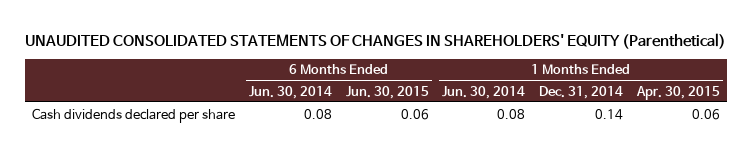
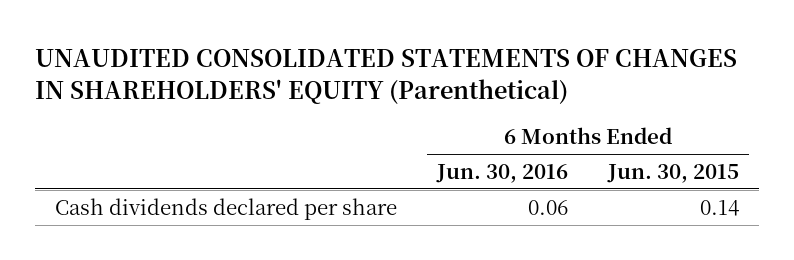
- | 6 Months Ended Jun. 30, 2014 | 6 Months Ended Jun. 30, 2015 | 1 Months Ended Jun. 30, 2014 | 1 Months Ended Dec. 31, 2014 | 1 Months Ended Apr. 30, 2015
+ | 6 Months Ended Jun. 30, 2016 | 6 Months Ended Jun. 30, 2015
- Cash dividends declared per share | 0.08 | 0.06 | 0.08 | 0.14 | 0.06
+ Cash dividends declared per share | 0.06 | 0.14

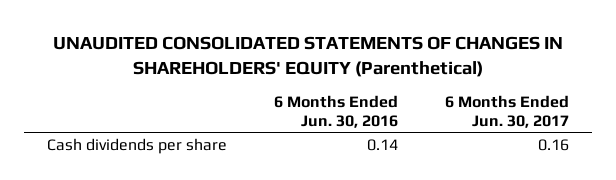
- | 6 Months Ended Jun. 30, 2016 | 6 Months Ended Jun. 30, 2015
+ | 6 Months Ended Jun. 30, 2016 | 6 Months Ended Jun. 30, 2017
- Cash dividends declared per share | 0.06 | 0.14
+ Cash dividends per share | 0.14 | 0.16

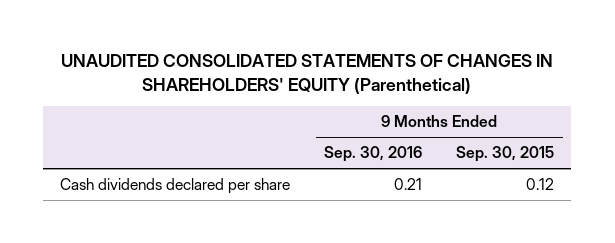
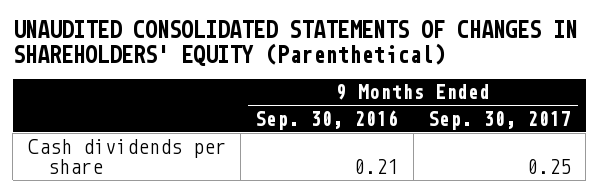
- | 9 Months Ended Sep. 30, 2016 | 9 Months Ended Sep. 30, 2015
+ | 9 Months Ended Sep. 30, 2016 | 9 Months Ended Sep. 30, 2017
- Cash dividends declared per share | 0.21 | 0.12
+ Cash dividends per share | 0.21 | 0.25

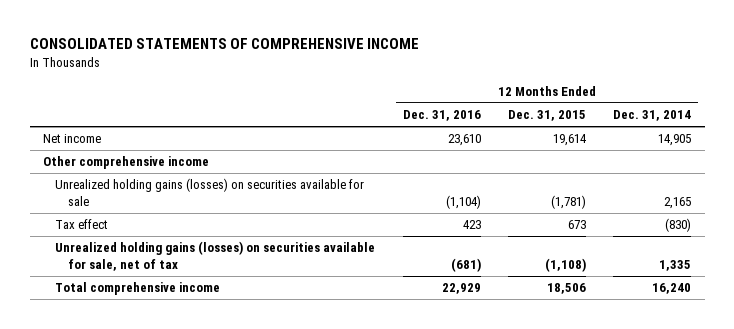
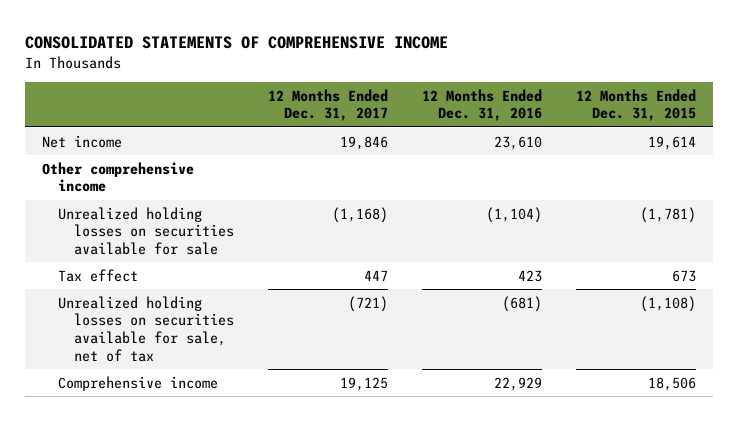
- | 12 Months Ended Dec. 31, 2016 | 12 Months Ended Dec. 31, 2015 | 12 Months Ended Dec. 31, 2014
+ | 12 Months Ended Dec. 31, 2017 | 12 Months Ended Dec. 31, 2016 | 12 Months Ended Dec. 31, 2015
- Unrealized holding gains (losses) on securities available for sale | (1,104) | (1,781) | 2,165
+ Unrealized holding losses on securities available for sale | (1,168) | (1,104) | (1,781)
- Unrealized holding gains (losses) on securities available for sale, net of tax | (681) | (1,108) | 1,335
- Total comprehensive income | 22,929 | 18,506 | 16,240
+ Unrealized holding losses on securities available for sale, net of tax | (721) | (681) | (1,108)
+ Comprehensive income | 19,125 | 22,929 | 18,506

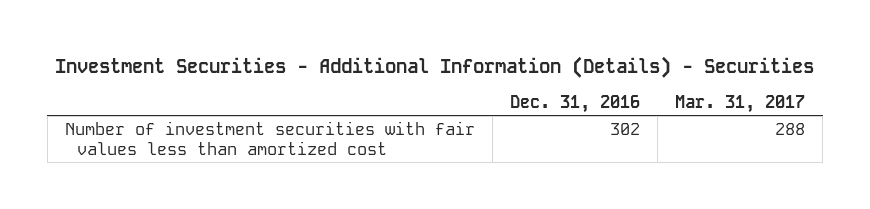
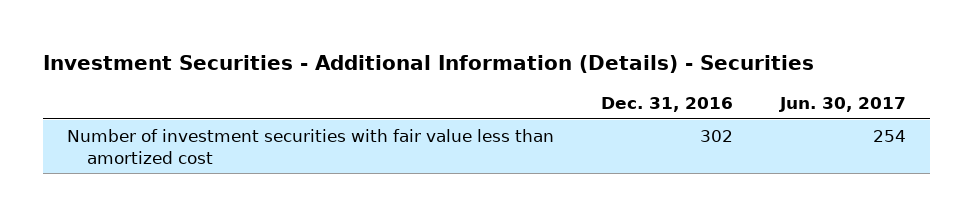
- | Dec. 31, 2016 | Mar. 31, 2017
+ | Dec. 31, 2016 | Jun. 30, 2017
- Number of investment securities with fair values less than amortized cost | 302 | 288
+ Number of investment securities with fair value less than amortized cost | 302 | 254

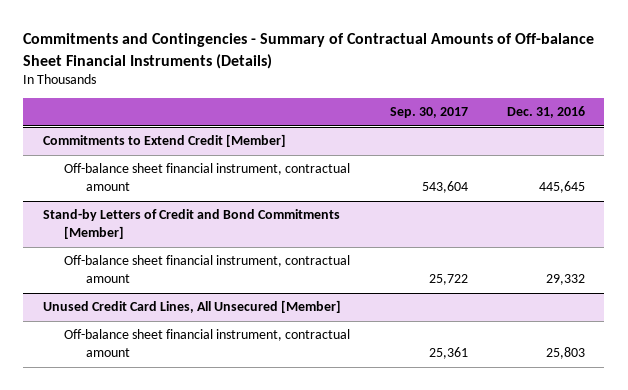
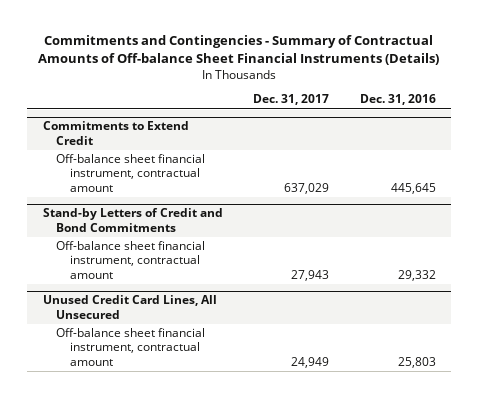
- | Sep. 30, 2017 | Dec. 31, 2016
+ | Dec. 31, 2017 | Dec. 31, 2016
- Commitments to Extend Credit [Member]
+ Commitments to Extend Credit
- Stand-by Letters of Credit and Bond Commitments [Member]
+ Stand-by Letters of Credit and Bond Commitments
- Unused Credit Card Lines, All Unsecured [Member]
+ Unused Credit Card Lines, All Unsecured

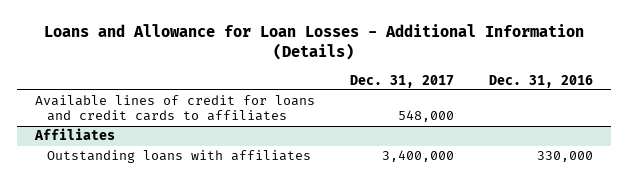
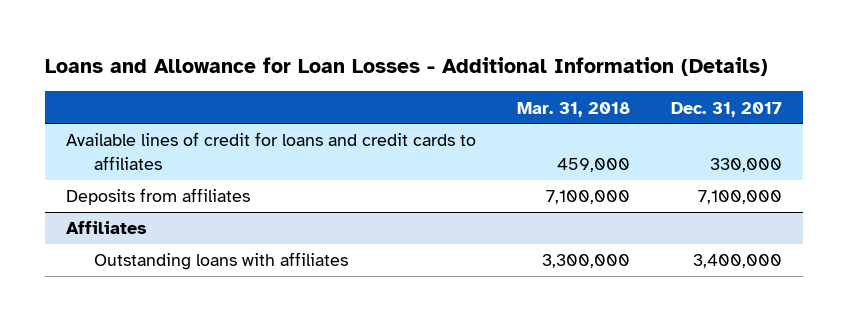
- | Dec. 31, 2017 | Dec. 31, 2016
+ | Mar. 31, 2018 | Dec. 31, 2017
- Available lines of credit for loans and credit cards to affiliates | 548,000 |
+ Available lines of credit for loans and credit cards to affiliates | 459,000 | 330,000
+ Deposits from affiliates | 7,100,000 | 7,100,000

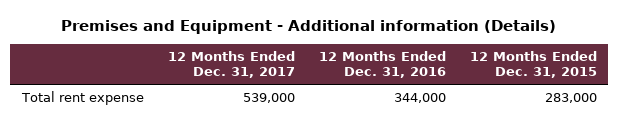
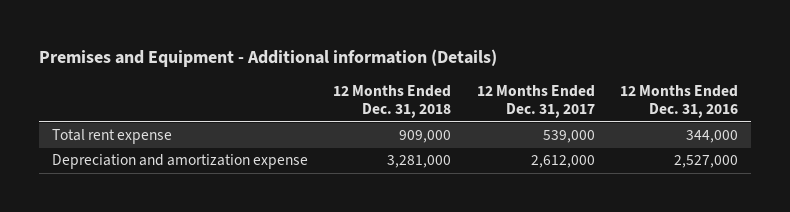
- | 12 Months Ended Dec. 31, 2017 | 12 Months Ended Dec. 31, 2016 | 12 Months Ended Dec. 31, 2015
+ | 12 Months Ended Dec. 31, 2018 | 12 Months Ended Dec. 31, 2017 | 12 Months Ended Dec. 31, 2016
+ Depreciation and amortization expense | 3,281,000 | 2,612,000 | 2,527,000

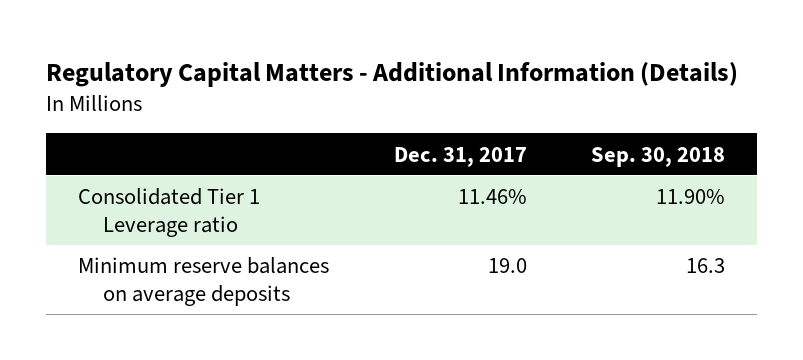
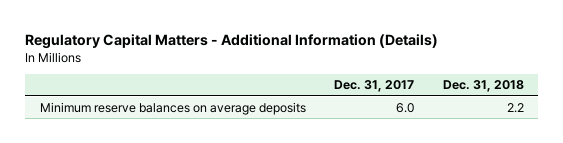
- | Dec. 31, 2017 | Sep. 30, 2018
+ | Dec. 31, 2017 | Dec. 31, 2018
- Consolidated Tier 1 Leverage ratio | 11.46% | 11.90%
- Minimum reserve balances on average deposits | 19.0 | 16.3
+ Minimum reserve balances on average deposits | 6.0 | 2.2

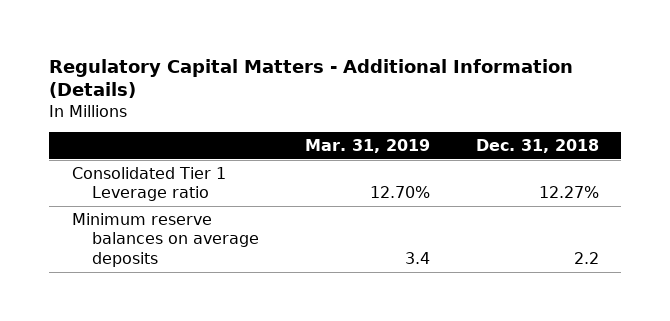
- | Dec. 31, 2017 | Dec. 31, 2018
+ | Mar. 31, 2019 | Dec. 31, 2018
+ Consolidated Tier 1 Leverage ratio | 12.70% | 12.27%

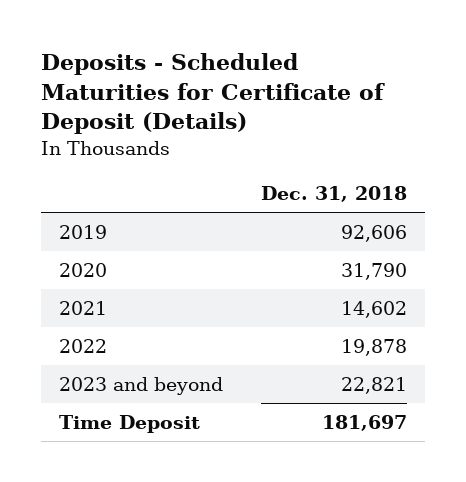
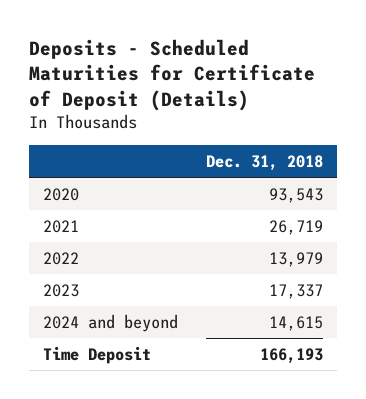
- 2019 | 92,606
- 2020 | 31,790
- 2021 | 14,602
- 2022 | 19,878
- 2023 and beyond | 22,821
- Time Deposit | 181,697
+ 2020 | 93,543
+ 2021 | 26,719
+ 2022 | 13,979
+ 2023 | 17,337
+ 2024 and beyond | 14,615
+ Time Deposit | 166,193

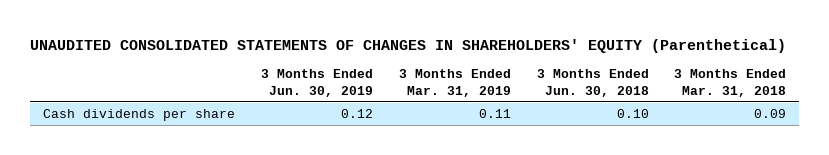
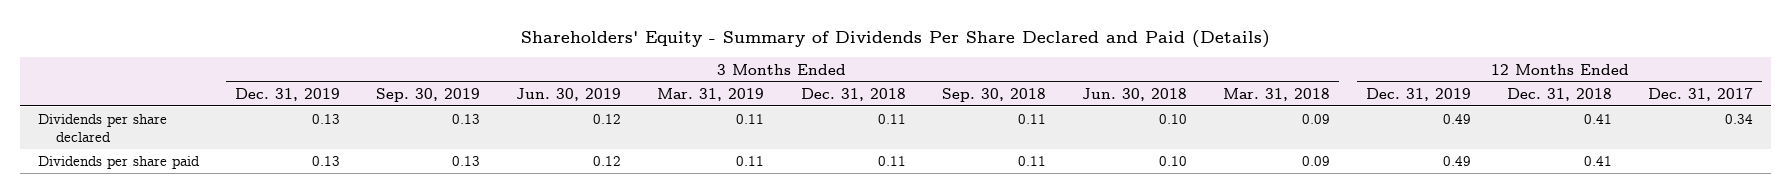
- UNAUDITED CONSOLIDATED STATEMENTS OF CHANGES IN SHAREHOLDERS' EQUITY (Parenthetical)
+ Shareholders' Equity - Summary of Dividends Per Share Declared and Paid (Details)
- | 3 Months Ended Jun. 30, 2019 | 3 Months Ended Mar. 31, 2019 | 3 Months Ended Jun. 30, 2018 | 3 Months Ended Mar. 31, 2018
+ | 3 Months Ended Dec. 31, 2019 | 3 Months Ended Sep. 30, 2019 | 3 Months Ended Jun. 30, 2019 | 3 Months Ended Mar. 31, 2019 | 3 Months Ended Dec. 31, 2018 | 3 Months Ended Sep. 30, 2018 | 3 Months Ended Jun. 30, 2018 | 3 Months Ended Mar. 31, 2018 | 12 Months Ended Dec. 31, 2019 | 12 Months Ended Dec. 31, 2018 | 12 Months Ended Dec. 31, 2017
- Cash dividends per share | 0.12 | 0.11 | 0.10 | 0.09
+ Dividends per share declared | 0.13 | 0.13 | 0.12 | 0.11 | 0.11 | 0.11 | 0.10 | 0.09 | 0.49 | 0.41 | 0.34
+ Dividends per share paid | 0.13 | 0.13 | 0.12 | 0.11 | 0.11 | 0.11 | 0.10 | 0.09 | 0.49 | 0.41 |

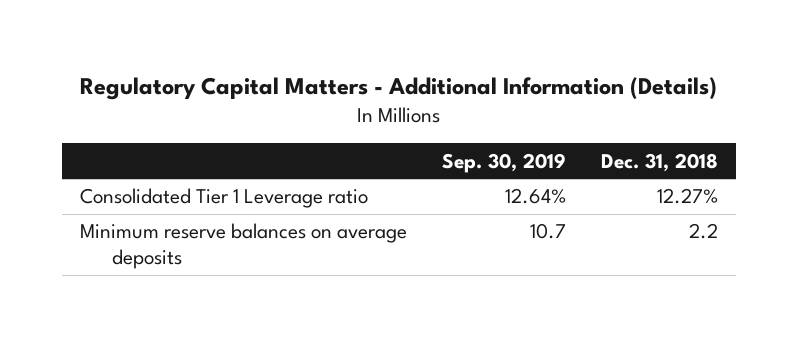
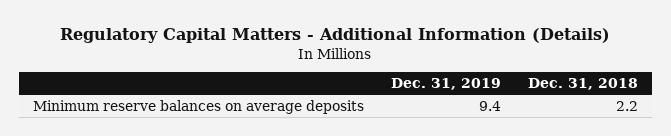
- | Sep. 30, 2019 | Dec. 31, 2018
+ | Dec. 31, 2019 | Dec. 31, 2018
- Consolidated Tier 1 Leverage ratio | 12.64% | 12.27%

